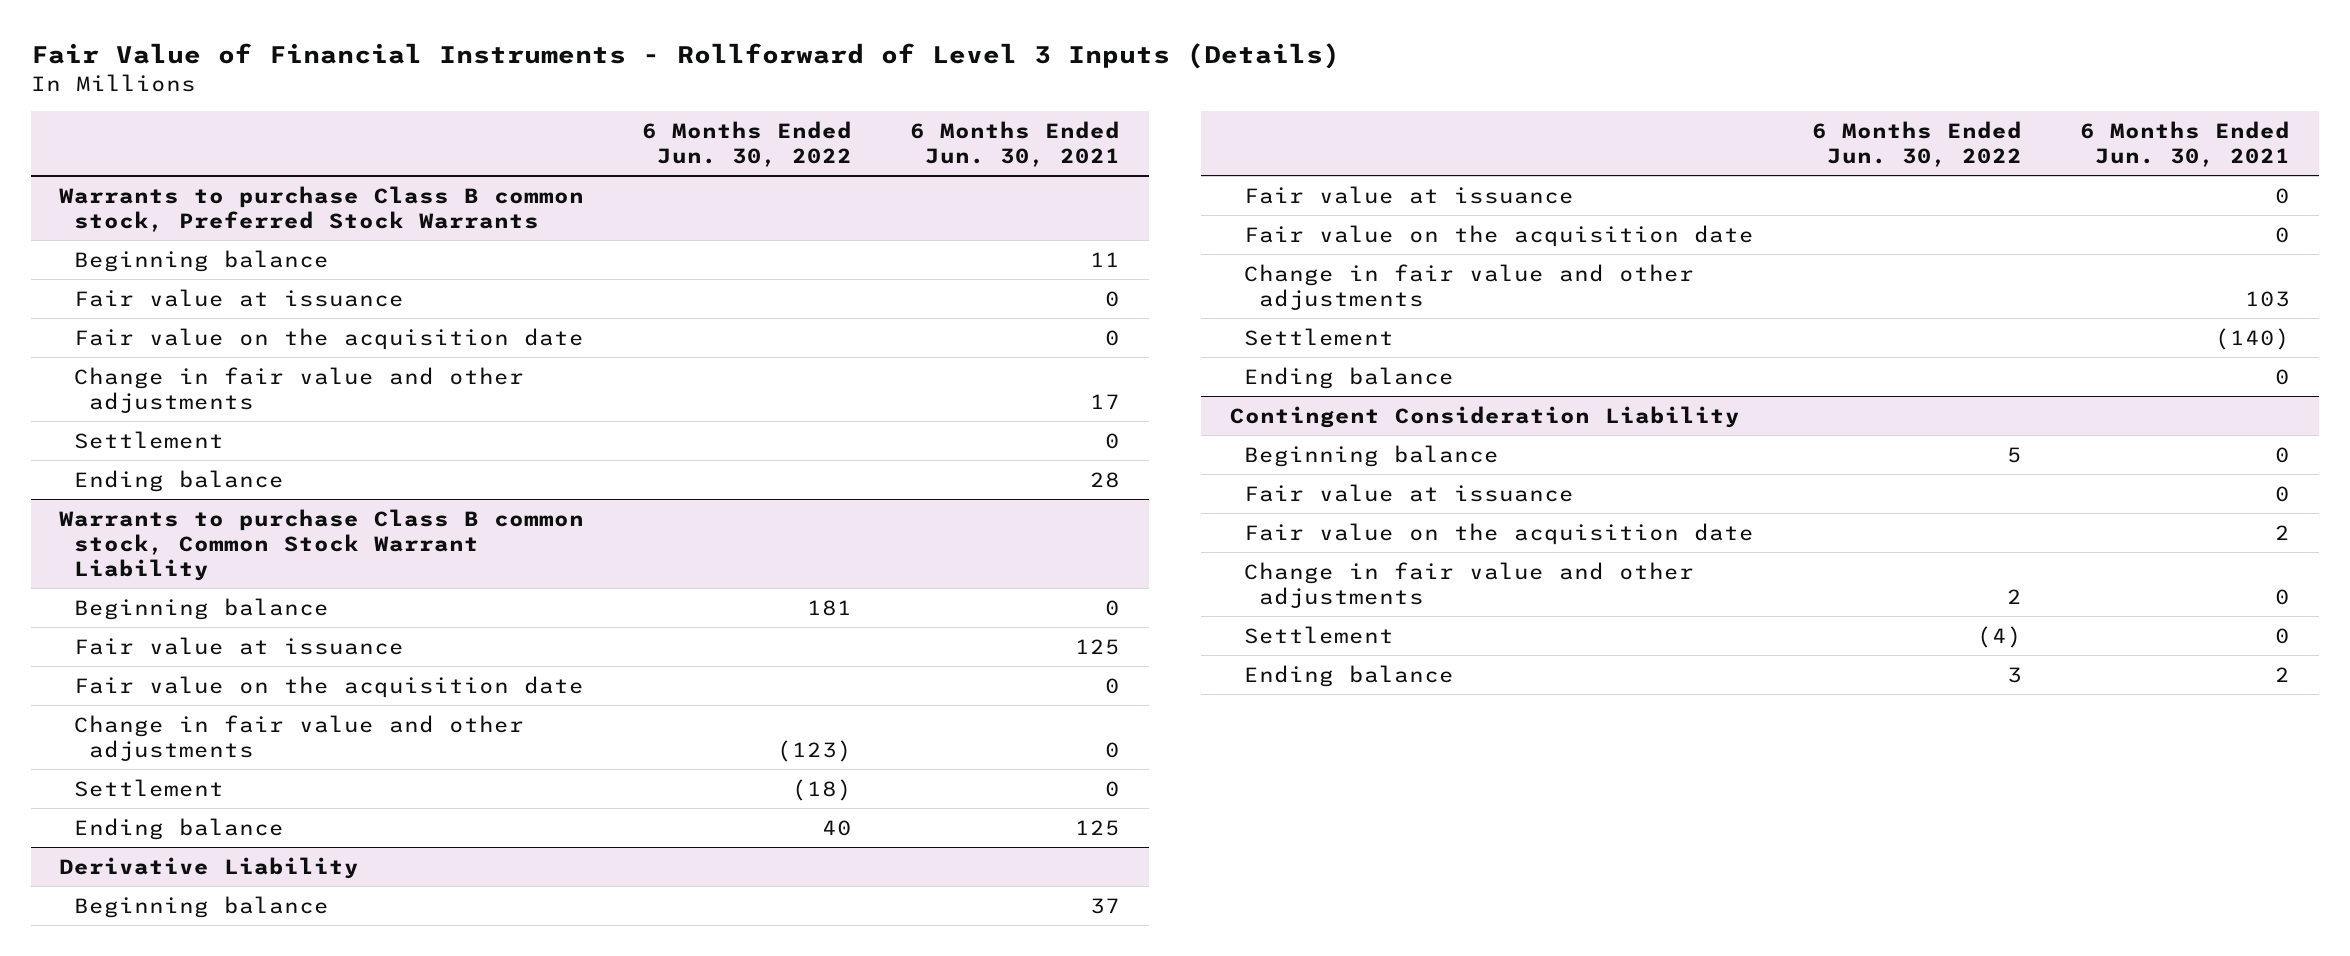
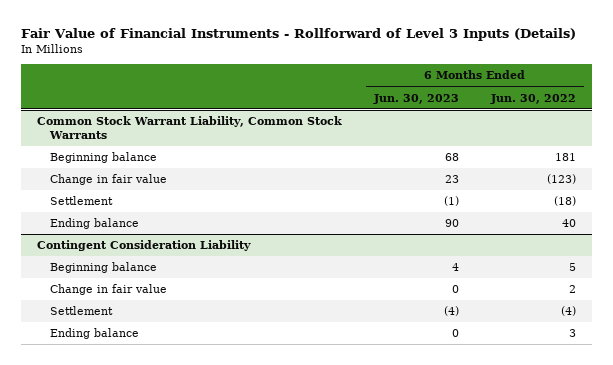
- | 6 Months Ended Jun. 30, 2022 | 6 Months Ended Jun. 30, 2021
+ | 6 Months Ended Jun. 30, 2023 | 6 Months Ended Jun. 30, 2022
- Warrants to purchase Class B common stock, Preferred Stock Warrants
- Beginning balance | | 11
- Fair value at issuance | | 0
- Fair value on the acquisition date | | 0
- Change in fair value and other adjustments | | 17
- Settlement | | 0
- Ending balance | | 28
- Warrants to purchase Class B common stock, Common Stock Warrant Liability
+ Common Stock Warrant Liability, Common Stock Warrants
- Fair value at issuance | | 125
- Fair value on the acquisition date | | 0
- Change in fair value and other adjustments | (123) | 0
+ Change in fair value | 23 | (123)
- Derivative Liability
- Beginning balance | | 37
- Fair value at issuance | | 0
- Fair value on the acquisition date | | 0
- Change in fair value and other adjustments | | 103
- Settlement | | (140)
- Ending balance | | 0
@ Contingent Consideration Liability
- Fair value at issuance | | 0
- Fair value on the acquisition date | | 2
- Change in fair value and other adjustments | 2 | 0
+ Change in fair value | 0 | 2

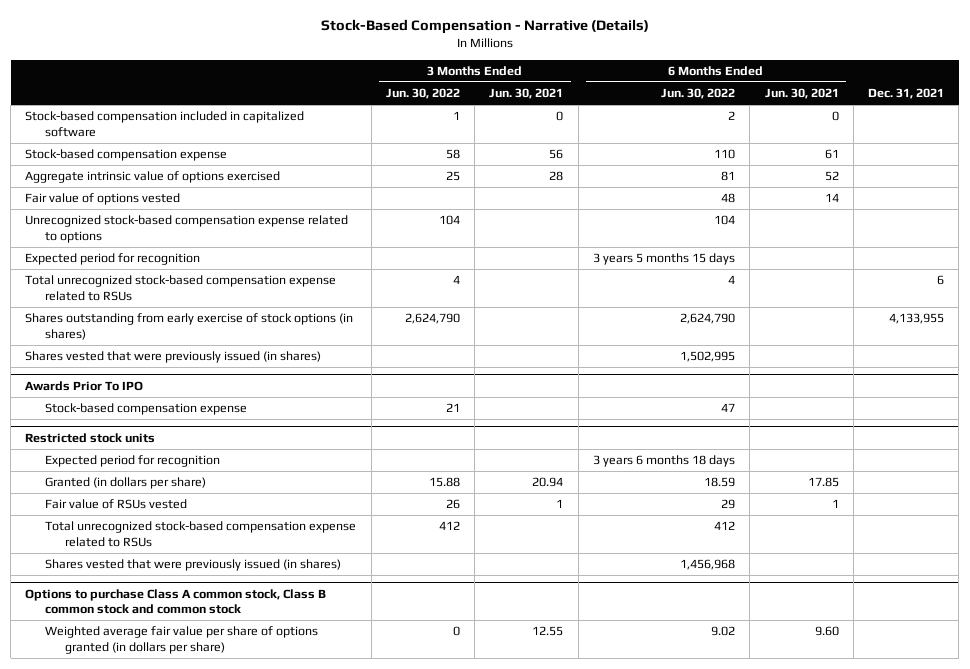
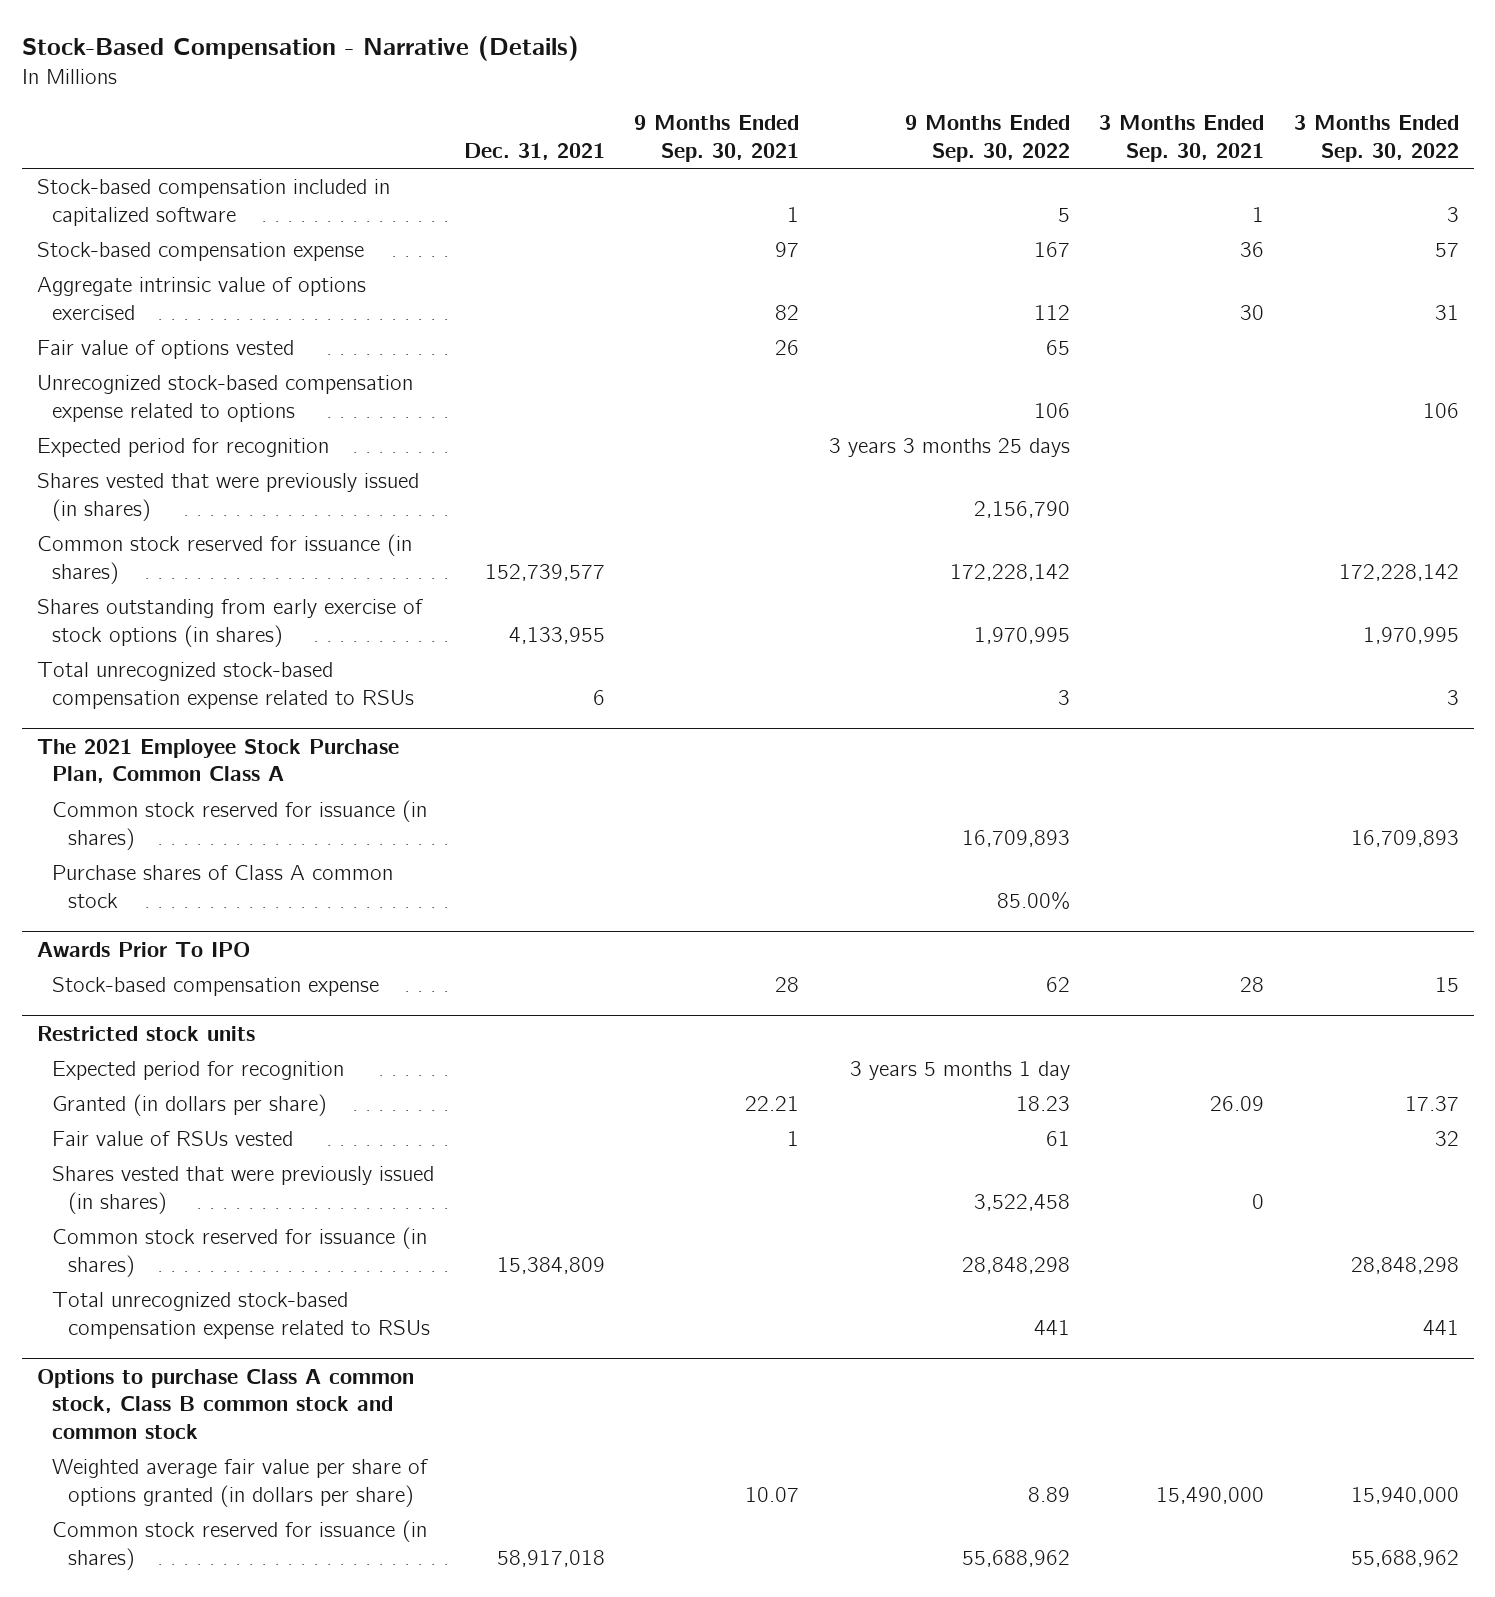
- | 3 Months Ended Jun. 30, 2022 | 3 Months Ended Jun. 30, 2021 | 6 Months Ended Jun. 30, 2022 | 6 Months Ended Jun. 30, 2021 | Dec. 31, 2021
+ | Dec. 31, 2021 | 9 Months Ended Sep. 30, 2021 | 9 Months Ended Sep. 30, 2022 | 3 Months Ended Sep. 30, 2021 | 3 Months Ended Sep. 30, 2022
+ Common stock reserved for issuance (in shares) | 152,739,577 | | 172,228,142 | | 172,228,142
moved down: Shares outstanding from early exercise of stock options (in shares) | 4,133,955 | | 1,970,995 | | 1,970,995
moved down: Total unrecognized stock-based compensation expense related to RSUs | 6 | | 3 | | 3
+ The 2021 Employee Stock Purchase Plan, Common Class A
+ Common stock reserved for issuance (in shares) | | | 16,709,893 | | 16,709,893
+ Purchase shares of Class A common stock | | | 85.00% | |
@ Restricted stock units
+ Common stock reserved for issuance (in shares) | 15,384,809 | | 28,848,298 | | 28,848,298
moved down: Total unrecognized stock-based compensation expense related to RSUs | | | 441 | | 441
@ Options to purchase Class A common stock, Class B common stock and common stock
+ Common stock reserved for issuance (in shares) | 58,917,018 | | 55,688,962 | | 55,688,962

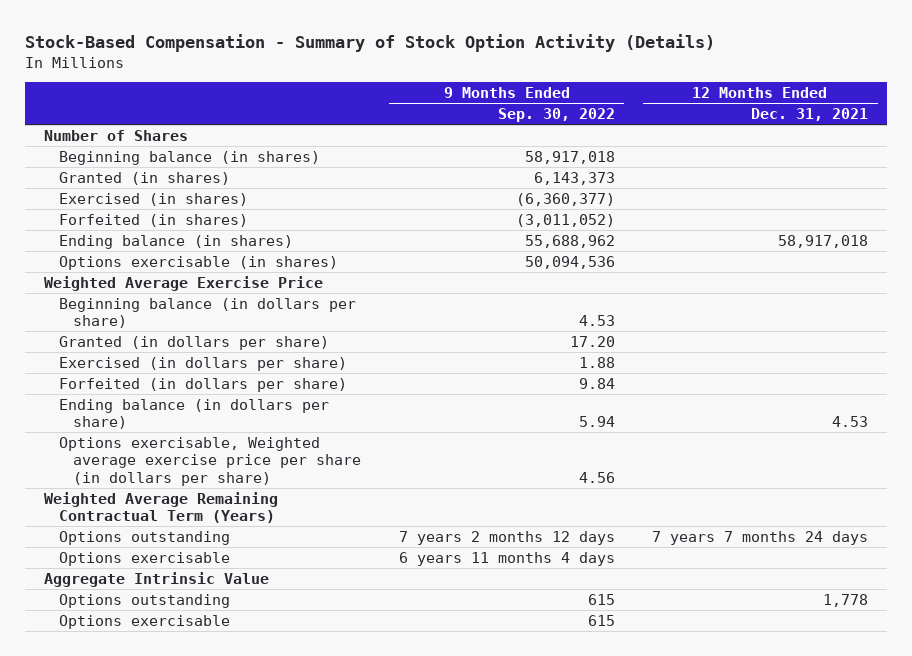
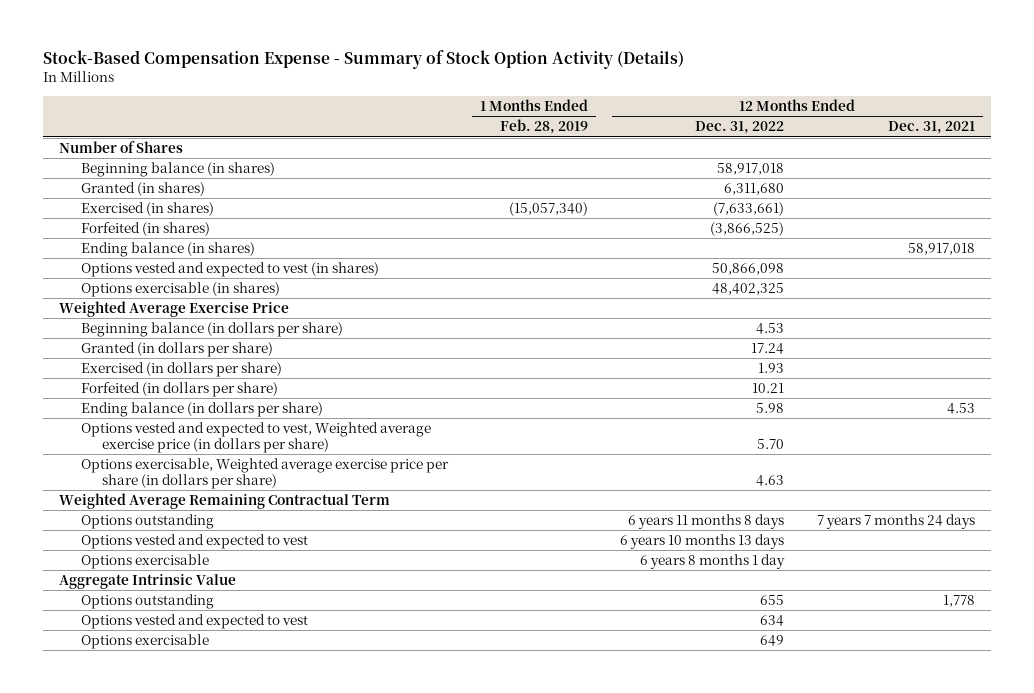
- Stock-Based Compensation - Summary of Stock Option Activity (Details)
+ Stock-Based Compensation Expense - Summary of Stock Option Activity (Details)
- | 9 Months Ended Sep. 30, 2022 | 12 Months Ended Dec. 31, 2021
+ | 1 Months Ended Feb. 28, 2019 | 12 Months Ended Dec. 31, 2022 | 12 Months Ended Dec. 31, 2021
+ Options vested and expected to vest (in shares) | | 50,866,098 |
+ Options vested and expected to vest, Weighted average exercise price (in dollars per share) | | 5.70 |
- Weighted Average Remaining Contractual Term (Years)
+ Weighted Average Remaining Contractual Term
+ Options vested and expected to vest | | 6 years 10 months 13 days |
+ Options vested and expected to vest | | 634 |

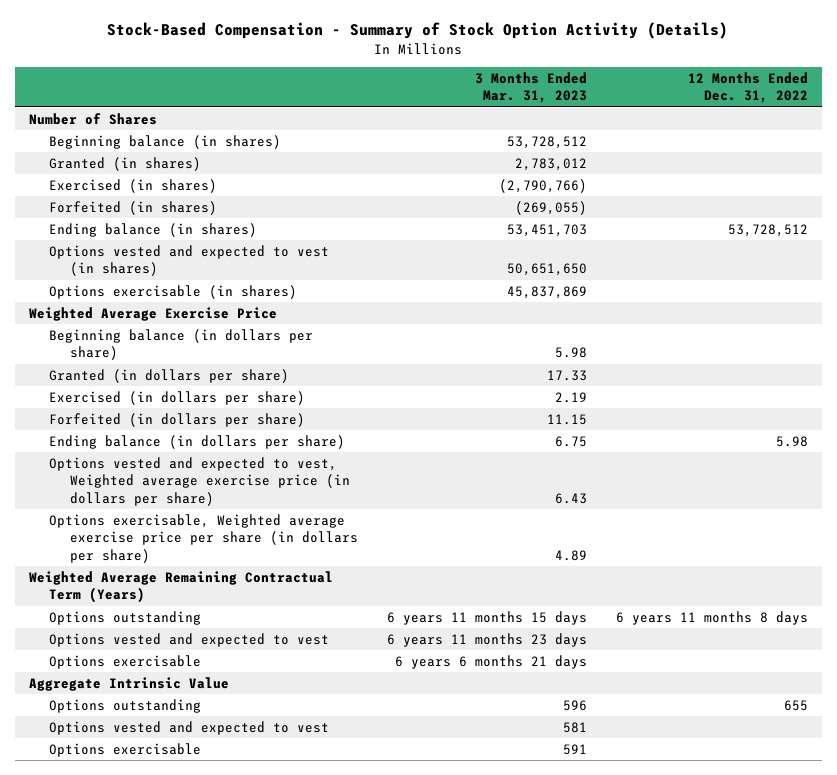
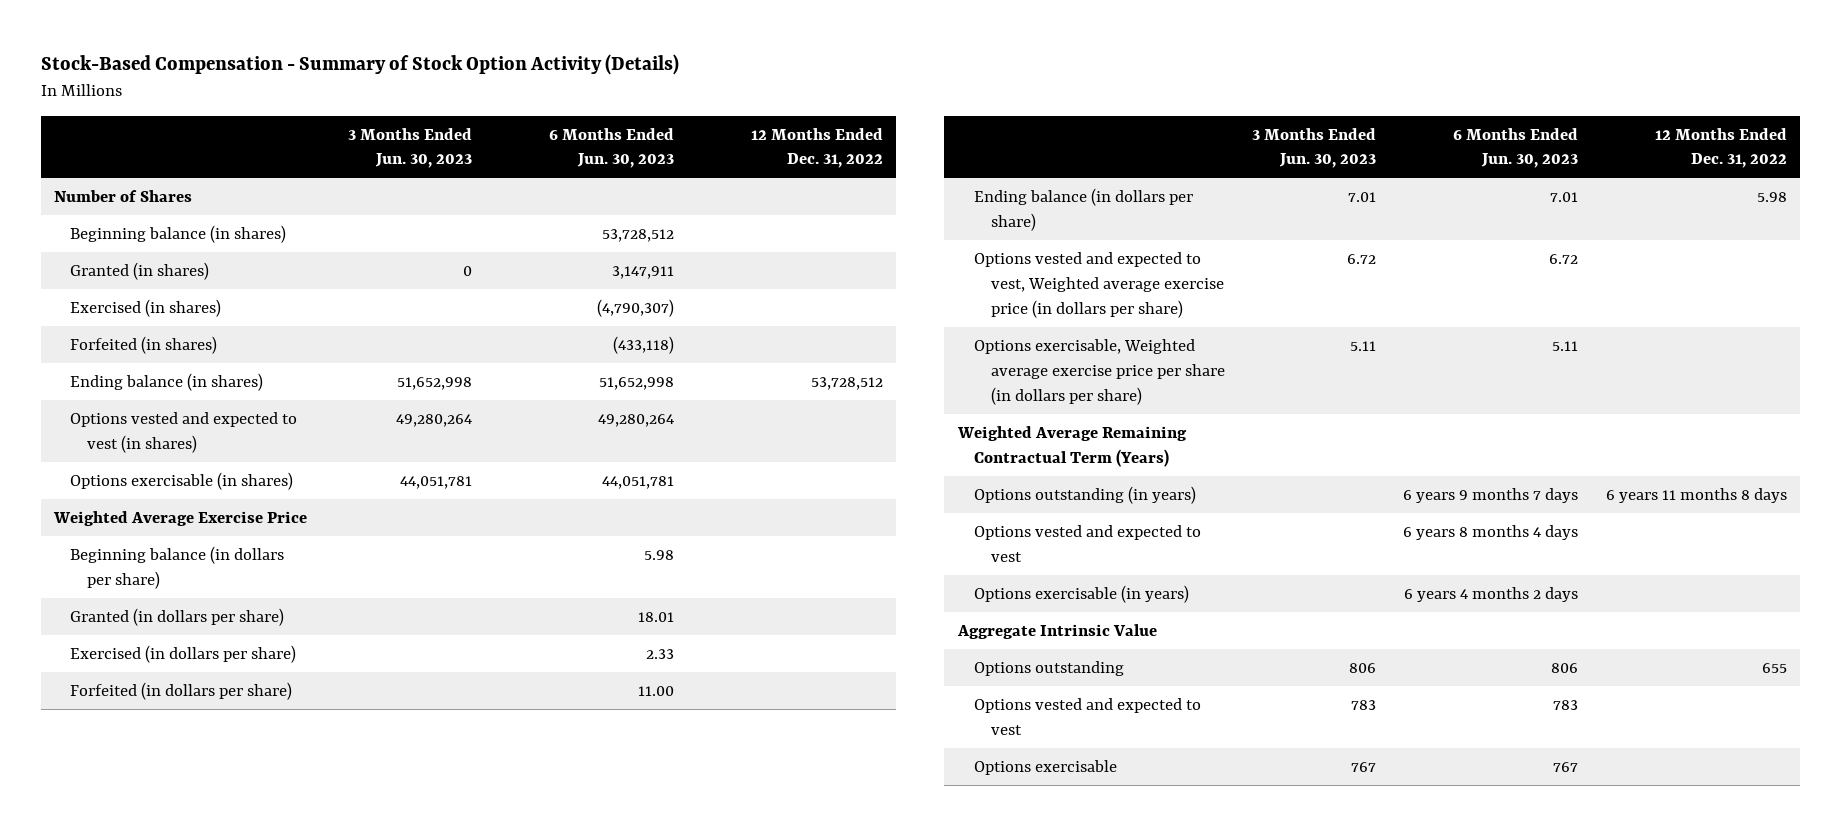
- | 3 Months Ended Mar. 31, 2023 | 12 Months Ended Dec. 31, 2022
+ | 3 Months Ended Jun. 30, 2023 | 6 Months Ended Jun. 30, 2023 | 12 Months Ended Dec. 31, 2022
- Options outstanding | 6 years 11 months 15 days | 6 years 11 months 8 days
+ Options outstanding (in years) | | 6 years 9 months 7 days | 6 years 11 months 8 days
- Options exercisable | 6 years 6 months 21 days |
+ Options exercisable (in years) | | 6 years 4 months 2 days |

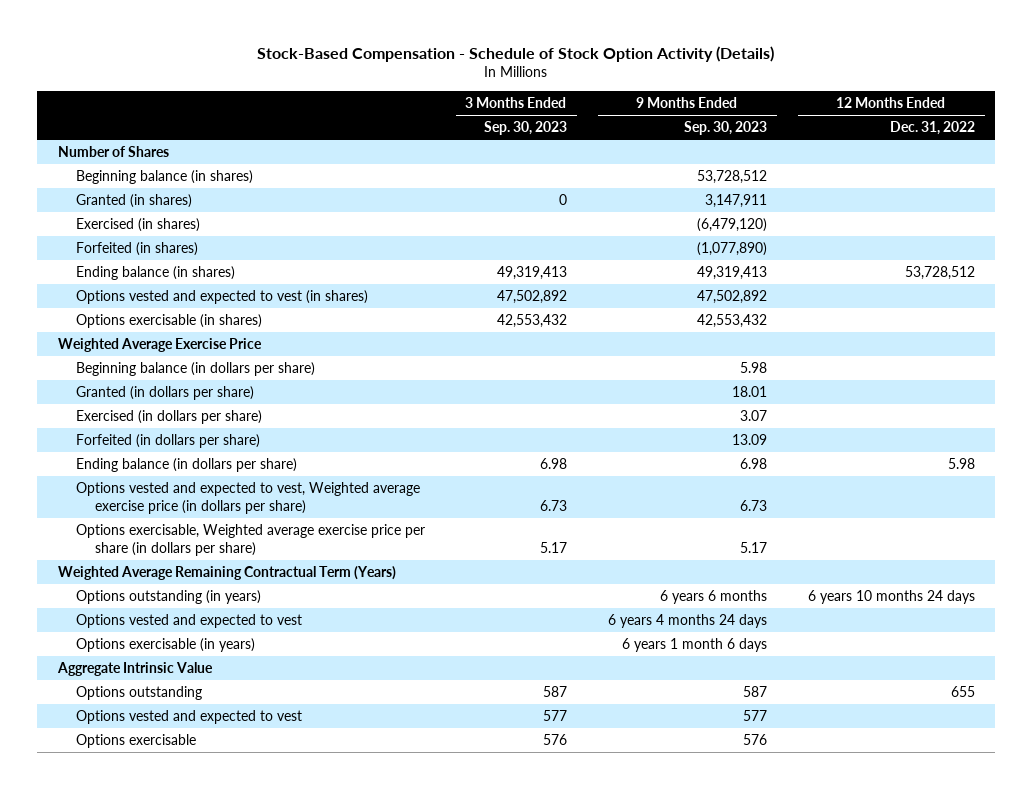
- Stock-Based Compensation - Summary of Stock Option Activity (Details)
+ Stock-Based Compensation - Schedule of Stock Option Activity (Details)
- | 3 Months Ended Jun. 30, 2023 | 6 Months Ended Jun. 30, 2023 | 12 Months Ended Dec. 31, 2022
+ | 3 Months Ended Sep. 30, 2023 | 9 Months Ended Sep. 30, 2023 | 12 Months Ended Dec. 31, 2022
- Options outstanding (in years) | | 6 years 9 months 7 days | 6 years 11 months 8 days
+ Options outstanding (in years) | | 6 years 6 months | 6 years 10 months 24 days

